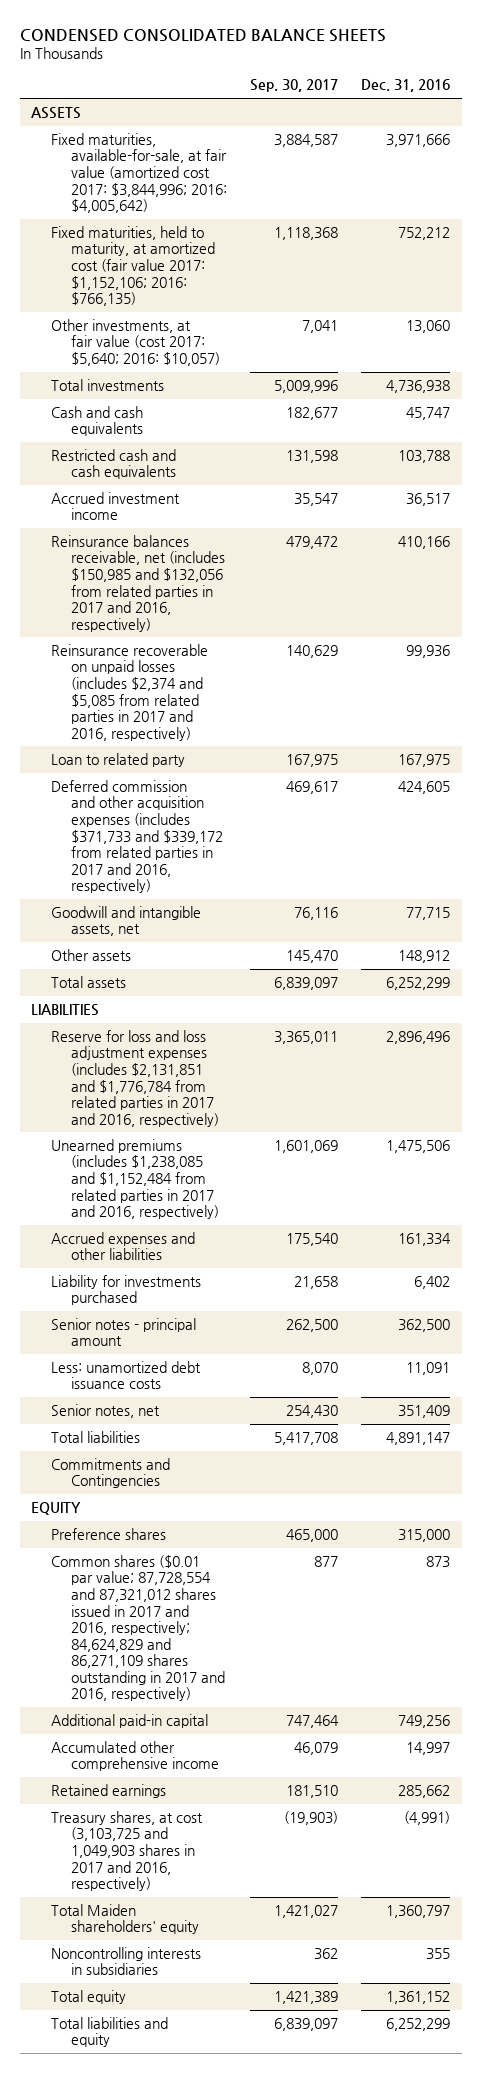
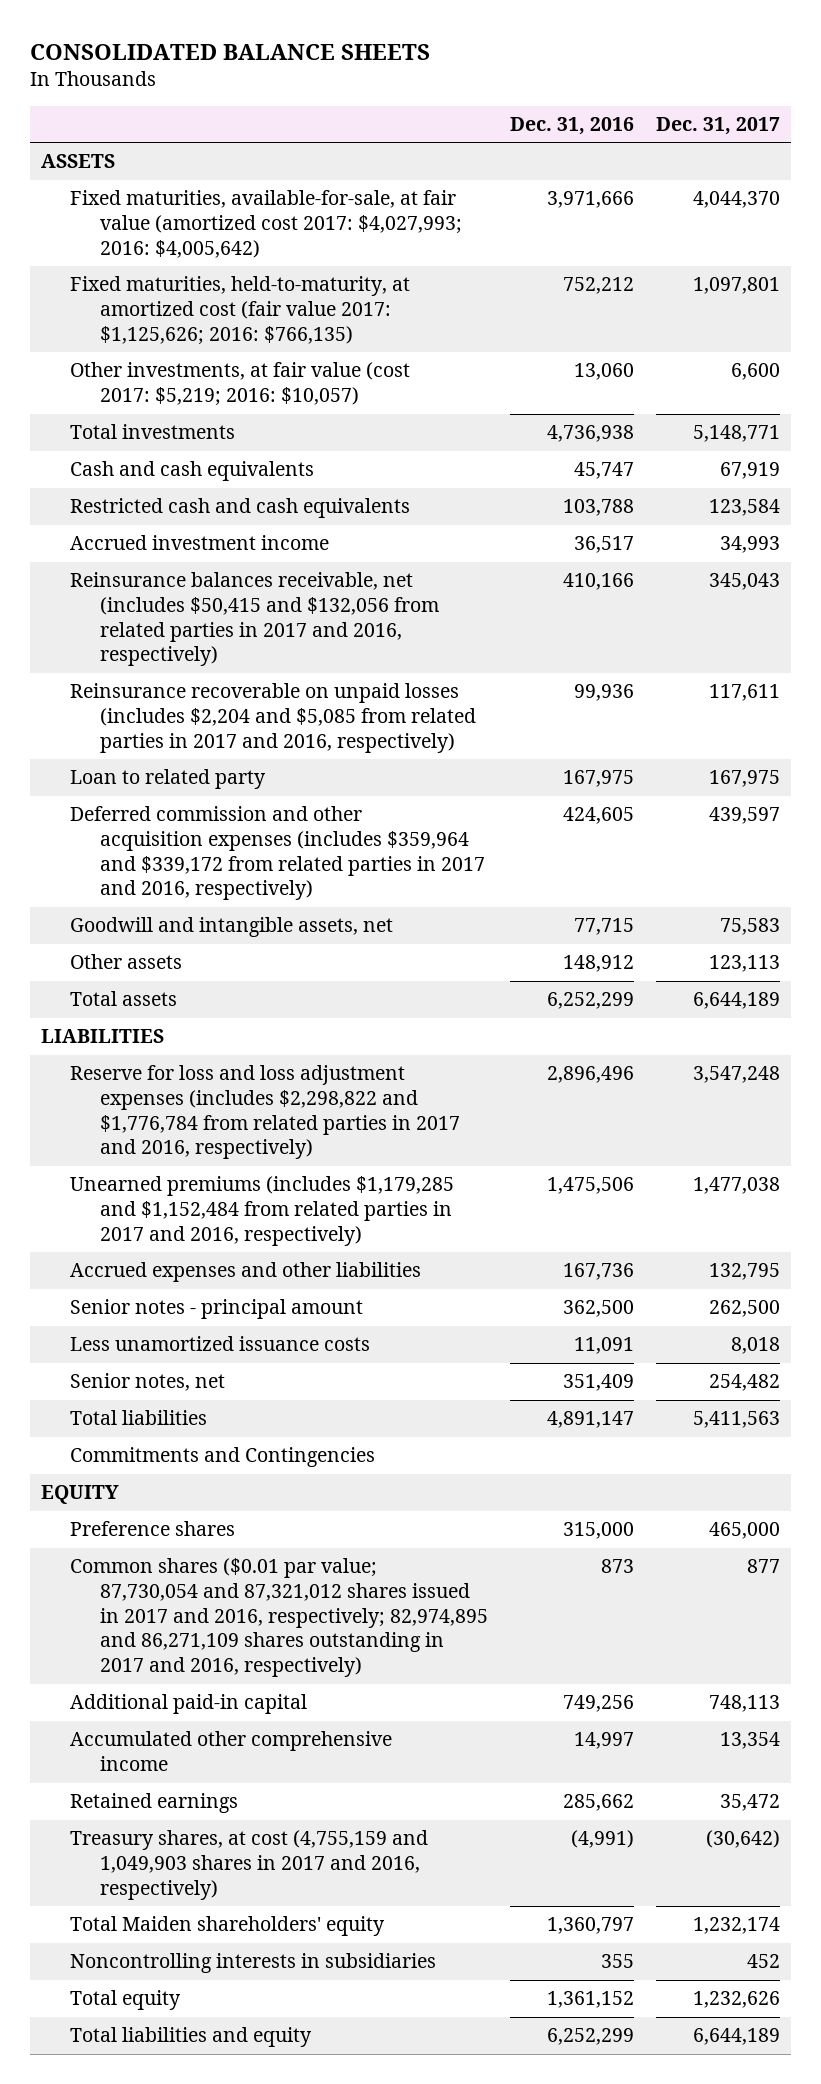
- CONDENSED CONSOLIDATED BALANCE SHEETS
+ CONSOLIDATED BALANCE SHEETS
- | Sep. 30, 2017 | Dec. 31, 2016
+ | Dec. 31, 2016 | Dec. 31, 2017
- Fixed maturities, available-for-sale, at fair value (amortized cost 2017: $3,844,996; 2016: $4,005,642) | 3,884,587 | 3,971,666
- Fixed maturities, held to maturity, at amortized cost (fair value 2017: $1,152,106; 2016: $766,135) | 1,118,368 | 752,212
- Other investments, at fair value (cost 2017: $5,640; 2016: $10,057) | 7,041 | 13,060
+ Fixed maturities, available-for-sale, at fair value (amortized cost 2017: $4,027,993; 2016: $4,005,642) | 3,971,666 | 4,044,370
+ Fixed maturities, held-to-maturity, at amortized cost (fair value 2017: $1,125,626; 2016: $766,135) | 752,212 | 1,097,801
+ Other investments, at fair value (cost 2017: $5,219; 2016: $10,057) | 13,060 | 6,600
- Reinsurance balances receivable, net (includes $150,985 and $132,056 from related parties in 2017 and 2016, respectively) | 479,472 | 410,166
- Reinsurance recoverable on unpaid losses (includes $2,374 and $5,085 from related parties in 2017 and 2016, respectively) | 140,629 | 99,936
+ Reinsurance balances receivable, net (includes $50,415 and $132,056 from related parties in 2017 and 2016, respectively) | 410,166 | 345,043
+ Reinsurance recoverable on unpaid losses (includes $2,204 and $5,085 from related parties in 2017 and 2016, respectively) | 99,936 | 117,611
- Deferred commission and other acquisition expenses (includes $371,733 and $339,172 from related parties in 2017 and 2016, respectively) | 469,617 | 424,605
+ Deferred commission and other acquisition expenses (includes $359,964 and $339,172 from related parties in 2017 and 2016, respectively) | 424,605 | 439,597
- Reserve for loss and loss adjustment expenses (includes $2,131,851 and $1,776,784 from related parties in 2017 and 2016, respectively) | 3,365,011 | 2,896,496
- Unearned premiums (includes $1,238,085 and $1,152,484 from related parties in 2017 and 2016, respectively) | 1,601,069 | 1,475,506
- Accrued expenses and other liabilities | 175,540 | 161,334
- Liability for investments purchased | 21,658 | 6,402
+ Reserve for loss and loss adjustment expenses (includes $2,298,822 and $1,776,784 from related parties in 2017 and 2016, respectively) | 2,896,496 | 3,547,248
+ Unearned premiums (includes $1,179,285 and $1,152,484 from related parties in 2017 and 2016, respectively) | 1,475,506 | 1,477,038
+ Accrued expenses and other liabilities | 167,736 | 132,795
- Less: unamortized debt issuance costs | 8,070 | 11,091
+ Less unamortized issuance costs | 11,091 | 8,018
- Common shares ($0.01 par value; 87,728,554 and 87,321,012 shares issued in 2017 and 2016, respectively; 84,624,829 and 86,271,109 shares outstanding in 2017 and 2016, respectively) | 877 | 873
+ Common shares ($0.01 par value; 87,730,054 and 87,321,012 shares issued in 2017 and 2016, respectively; 82,974,895 and 86,271,109 shares outstanding in 2017 and 2016, respectively) | 873 | 877
- Treasury shares, at cost (3,103,725 and 1,049,903 shares in 2017 and 2016, respectively) | (19,903) | (4,991)
+ Treasury shares, at cost (4,755,159 and 1,049,903 shares in 2017 and 2016, respectively) | (4,991) | (30,642)

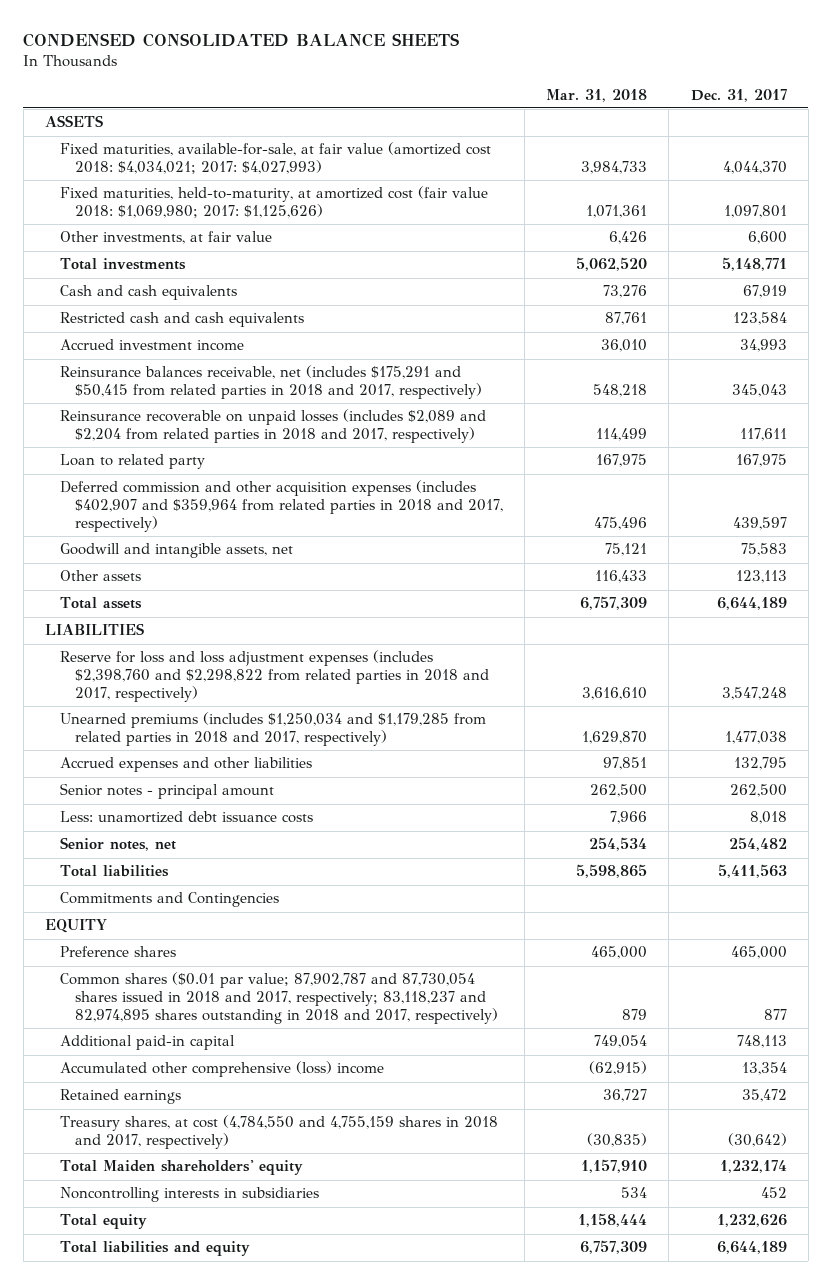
- CONSOLIDATED BALANCE SHEETS
+ CONDENSED CONSOLIDATED BALANCE SHEETS
- | Dec. 31, 2016 | Dec. 31, 2017
+ | Mar. 31, 2018 | Dec. 31, 2017
- Fixed maturities, available-for-sale, at fair value (amortized cost 2017: $4,027,993; 2016: $4,005,642) | 3,971,666 | 4,044,370
- Fixed maturities, held-to-maturity, at amortized cost (fair value 2017: $1,125,626; 2016: $766,135) | 752,212 | 1,097,801
- Other investments, at fair value (cost 2017: $5,219; 2016: $10,057) | 13,060 | 6,600
+ Fixed maturities, available-for-sale, at fair value (amortized cost 2018: $4,034,021; 2017: $4,027,993) | 3,984,733 | 4,044,370
+ Fixed maturities, held-to-maturity, at amortized cost (fair value 2018: $1,069,980; 2017: $1,125,626) | 1,071,361 | 1,097,801
+ Other investments, at fair value | 6,426 | 6,600
- Reinsurance balances receivable, net (includes $50,415 and $132,056 from related parties in 2017 and 2016, respectively) | 410,166 | 345,043
- Reinsurance recoverable on unpaid losses (includes $2,204 and $5,085 from related parties in 2017 and 2016, respectively) | 99,936 | 117,611
+ Reinsurance balances receivable, net (includes $175,291 and $50,415 from related parties in 2018 and 2017, respectively) | 548,218 | 345,043
+ Reinsurance recoverable on unpaid losses (includes $2,089 and $2,204 from related parties in 2018 and 2017, respectively) | 114,499 | 117,611
- Deferred commission and other acquisition expenses (includes $359,964 and $339,172 from related parties in 2017 and 2016, respectively) | 424,605 | 439,597
+ Deferred commission and other acquisition expenses (includes $402,907 and $359,964 from related parties in 2018 and 2017, respectively) | 475,496 | 439,597
- Reserve for loss and loss adjustment expenses (includes $2,298,822 and $1,776,784 from related parties in 2017 and 2016, respectively) | 2,896,496 | 3,547,248
- Unearned premiums (includes $1,179,285 and $1,152,484 from related parties in 2017 and 2016, respectively) | 1,475,506 | 1,477,038
+ Reserve for loss and loss adjustment expenses (includes $2,398,760 and $2,298,822 from related parties in 2018 and 2017, respectively) | 3,616,610 | 3,547,248
+ Unearned premiums (includes $1,250,034 and $1,179,285 from related parties in 2018 and 2017, respectively) | 1,629,870 | 1,477,038
- Less unamortized issuance costs | 11,091 | 8,018
+ Less: unamortized debt issuance costs | 7,966 | 8,018
- Common shares ($0.01 par value; 87,730,054 and 87,321,012 shares issued in 2017 and 2016, respectively; 82,974,895 and 86,271,109 shares outstanding in 2017 and 2016, respectively) | 873 | 877
+ Common shares ($0.01 par value; 87,902,787 and 87,730,054 shares issued in 2018 and 2017, respectively; 83,118,237 and 82,974,895 shares outstanding in 2018 and 2017, respectively) | 879 | 877
- Accumulated other comprehensive income | 14,997 | 13,354
+ Accumulated other comprehensive (loss) income | (62,915) | 13,354
- Treasury shares, at cost (4,755,159 and 1,049,903 shares in 2017 and 2016, respectively) | (4,991) | (30,642)
+ Treasury shares, at cost (4,784,550 and 4,755,159 shares in 2018 and 2017, respectively) | (30,835) | (30,642)

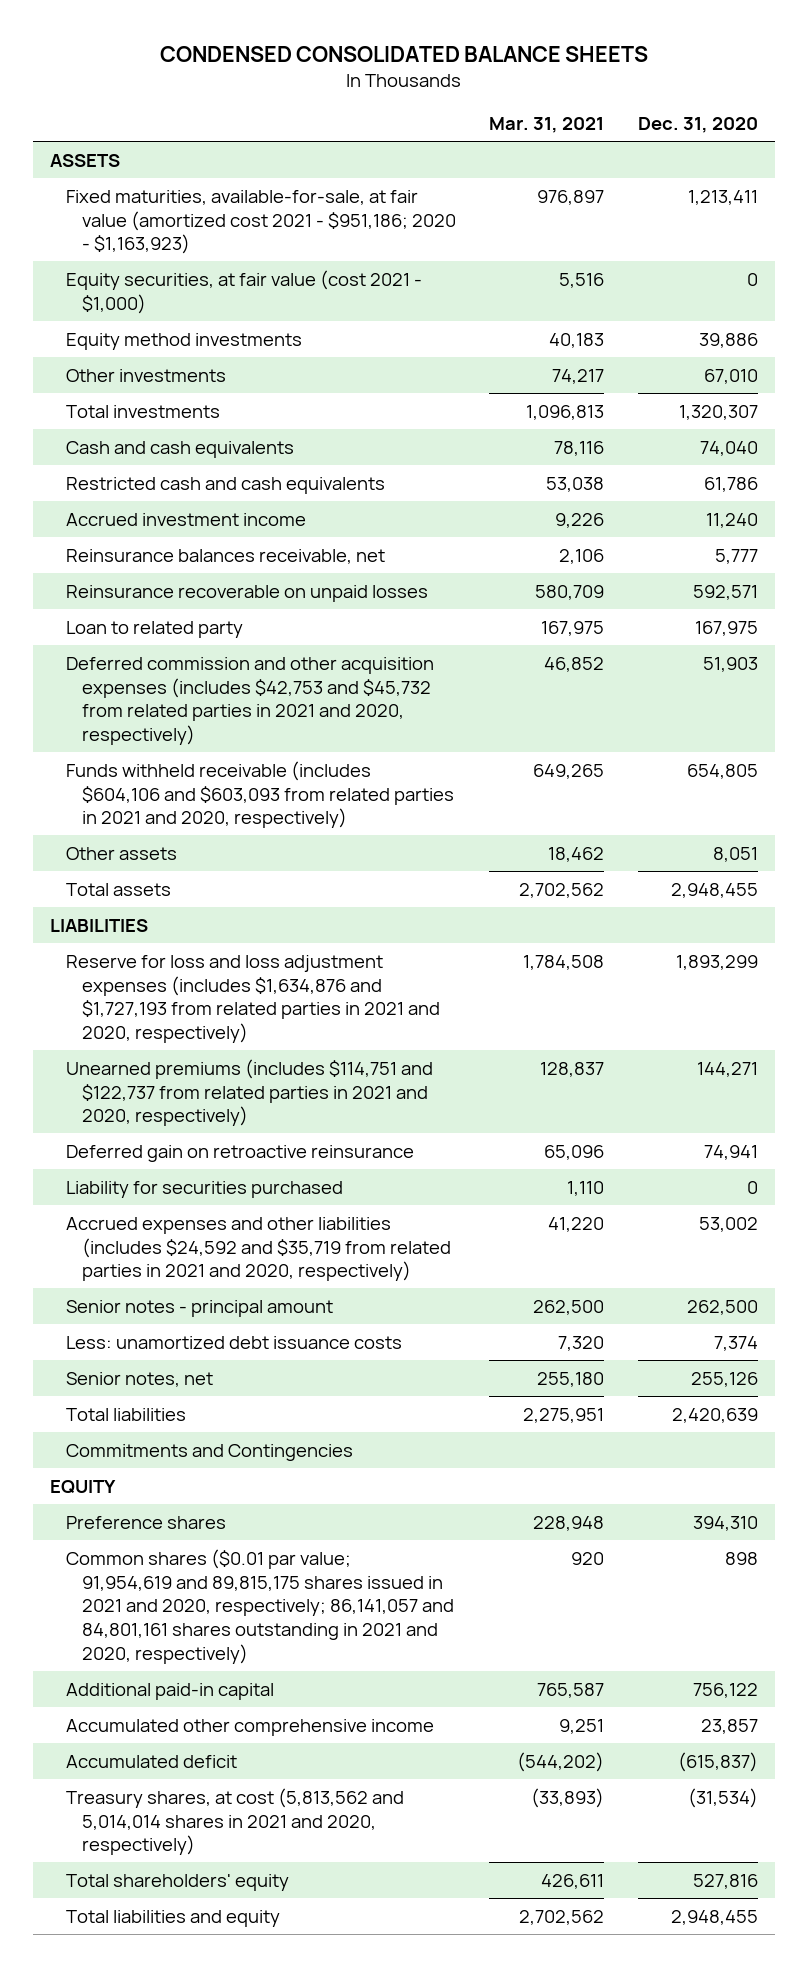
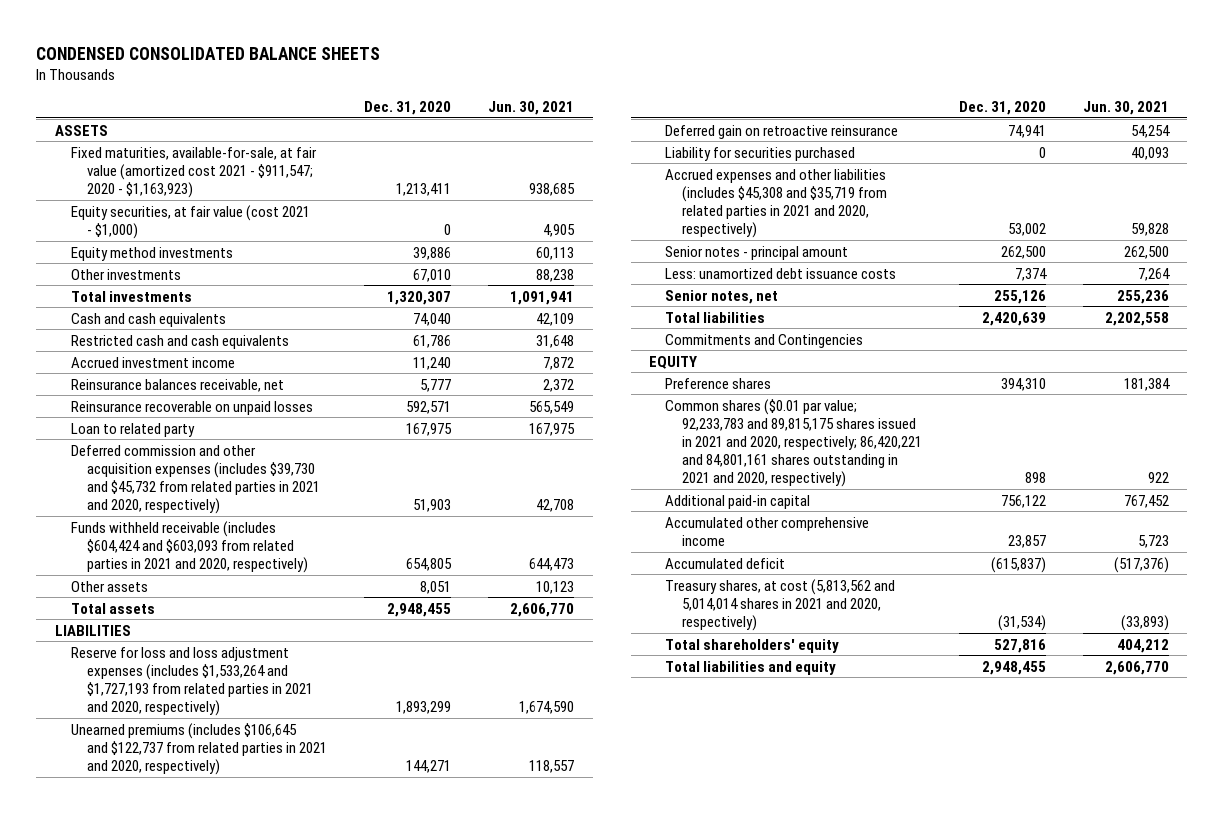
- | Mar. 31, 2021 | Dec. 31, 2020
+ | Dec. 31, 2020 | Jun. 30, 2021
- Fixed maturities, available-for-sale, at fair value (amortized cost 2021 - $951,186; 2020 - $1,163,923) | 976,897 | 1,213,411
+ Fixed maturities, available-for-sale, at fair value (amortized cost 2021 - $911,547; 2020 - $1,163,923) | 1,213,411 | 938,685
- Deferred commission and other acquisition expenses (includes $42,753 and $45,732 from related parties in 2021 and 2020, respectively) | 46,852 | 51,903
- Funds withheld receivable (includes $604,106 and $603,093 from related parties in 2021 and 2020, respectively) | 649,265 | 654,805
+ Deferred commission and other acquisition expenses (includes $39,730 and $45,732 from related parties in 2021 and 2020, respectively) | 51,903 | 42,708
+ Funds withheld receivable (includes $604,424 and $603,093 from related parties in 2021 and 2020, respectively) | 654,805 | 644,473
- Reserve for loss and loss adjustment expenses (includes $1,634,876 and $1,727,193 from related parties in 2021 and 2020, respectively) | 1,784,508 | 1,893,299
- Unearned premiums (includes $114,751 and $122,737 from related parties in 2021 and 2020, respectively) | 128,837 | 144,271
+ Reserve for loss and loss adjustment expenses (includes $1,533,264 and $1,727,193 from related parties in 2021 and 2020, respectively) | 1,893,299 | 1,674,590
+ Unearned premiums (includes $106,645 and $122,737 from related parties in 2021 and 2020, respectively) | 144,271 | 118,557
- Accrued expenses and other liabilities (includes $24,592 and $35,719 from related parties in 2021 and 2020, respectively) | 41,220 | 53,002
+ Accrued expenses and other liabilities (includes $45,308 and $35,719 from related parties in 2021 and 2020, respectively) | 53,002 | 59,828
- Common shares ($0.01 par value; 91,954,619 and 89,815,175 shares issued in 2021 and 2020, respectively; 86,141,057 and 84,801,161 shares outstanding in 2021 and 2020, respectively) | 920 | 898
+ Common shares ($0.01 par value; 92,233,783 and 89,815,175 shares issued in 2021 and 2020, respectively; 86,420,221 and 84,801,161 shares outstanding in 2021 and 2020, respectively) | 898 | 922

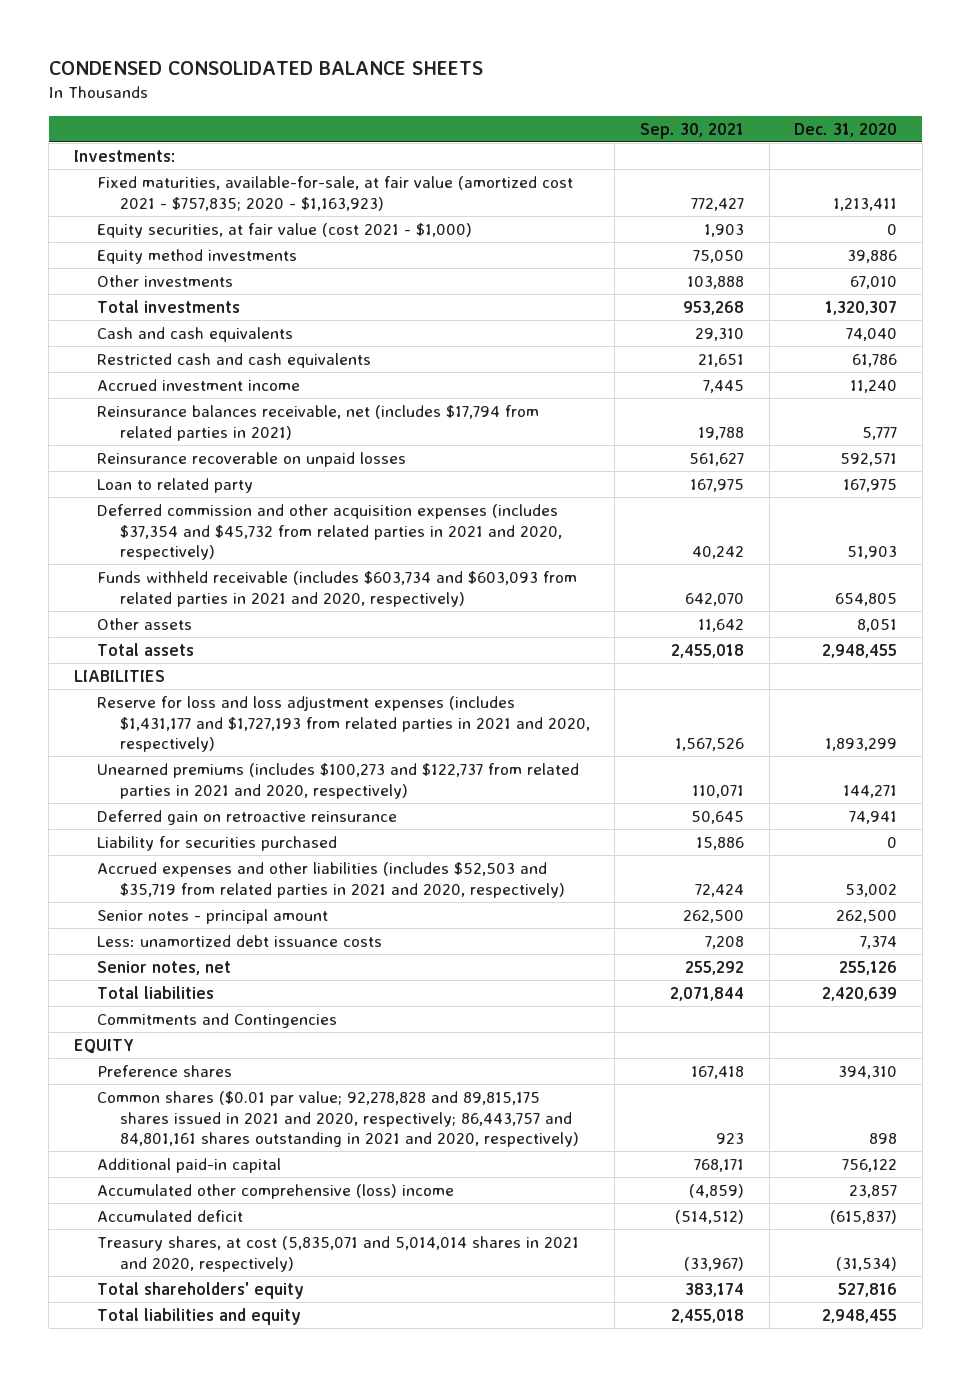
- | Dec. 31, 2020 | Jun. 30, 2021
+ | Sep. 30, 2021 | Dec. 31, 2020
- ASSETS
- Fixed maturities, available-for-sale, at fair value (amortized cost 2021 - $911,547; 2020 - $1,163,923) | 1,213,411 | 938,685
+ Investments:
+ Fixed maturities, available-for-sale, at fair value (amortized cost 2021 - $757,835; 2020 - $1,163,923) | 772,427 | 1,213,411
- Reinsurance balances receivable, net | 5,777 | 2,372
+ Reinsurance balances receivable, net (includes $17,794 from related parties in 2021) | 19,788 | 5,777
- Deferred commission and other acquisition expenses (includes $39,730 and $45,732 from related parties in 2021 and 2020, respectively) | 51,903 | 42,708
- Funds withheld receivable (includes $604,424 and $603,093 from related parties in 2021 and 2020, respectively) | 654,805 | 644,473
+ Deferred commission and other acquisition expenses (includes $37,354 and $45,732 from related parties in 2021 and 2020, respectively) | 40,242 | 51,903
+ Funds withheld receivable (includes $603,734 and $603,093 from related parties in 2021 and 2020, respectively) | 642,070 | 654,805
- Reserve for loss and loss adjustment expenses (includes $1,533,264 and $1,727,193 from related parties in 2021 and 2020, respectively) | 1,893,299 | 1,674,590
- Unearned premiums (includes $106,645 and $122,737 from related parties in 2021 and 2020, respectively) | 144,271 | 118,557
+ Reserve for loss and loss adjustment expenses (includes $1,431,177 and $1,727,193 from related parties in 2021 and 2020, respectively) | 1,567,526 | 1,893,299
+ Unearned premiums (includes $100,273 and $122,737 from related parties in 2021 and 2020, respectively) | 110,071 | 144,271
- Accrued expenses and other liabilities (includes $45,308 and $35,719 from related parties in 2021 and 2020, respectively) | 53,002 | 59,828
+ Accrued expenses and other liabilities (includes $52,503 and $35,719 from related parties in 2021 and 2020, respectively) | 72,424 | 53,002
- Common shares ($0.01 par value; 92,233,783 and 89,815,175 shares issued in 2021 and 2020, respectively; 86,420,221 and 84,801,161 shares outstanding in 2021 and 2020, respectively) | 898 | 922
+ Common shares ($0.01 par value; 92,278,828 and 89,815,175 shares issued in 2021 and 2020, respectively; 86,443,757 and 84,801,161 shares outstanding in 2021 and 2020, respectively) | 923 | 898
- Accumulated other comprehensive income | 23,857 | 5,723
+ Accumulated other comprehensive (loss) income | (4,859) | 23,857
- Treasury shares, at cost (5,813,562 and 5,014,014 shares in 2021 and 2020, respectively) | (31,534) | (33,893)
+ Treasury shares, at cost (5,835,071 and 5,014,014 shares in 2021 and 2020, respectively) | (33,967) | (31,534)

